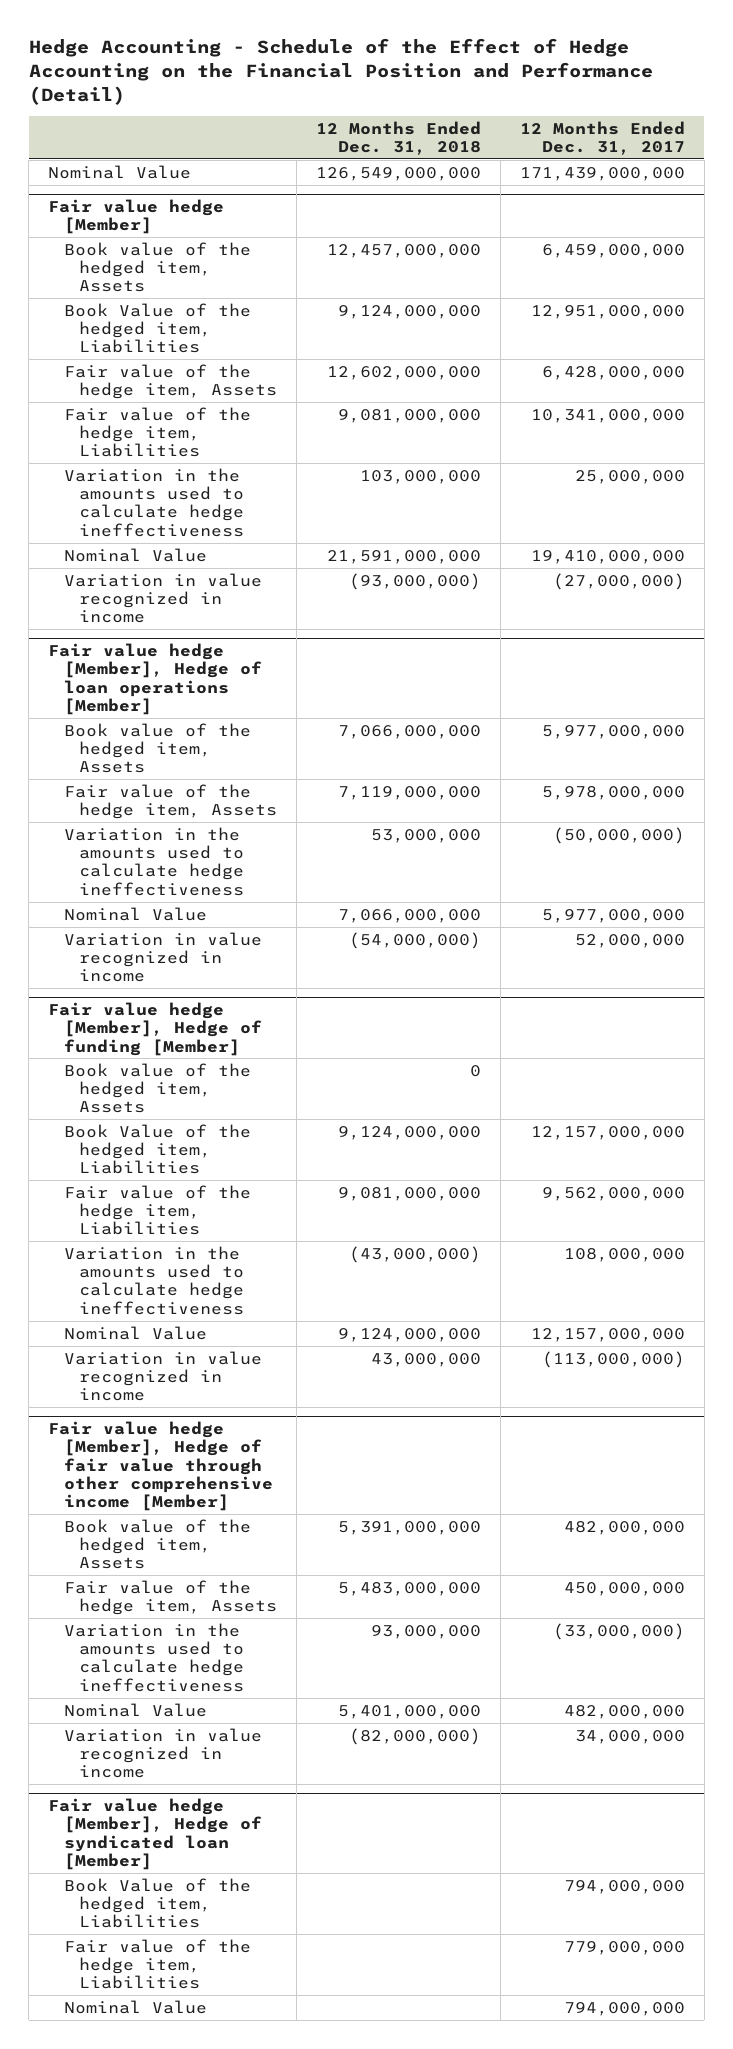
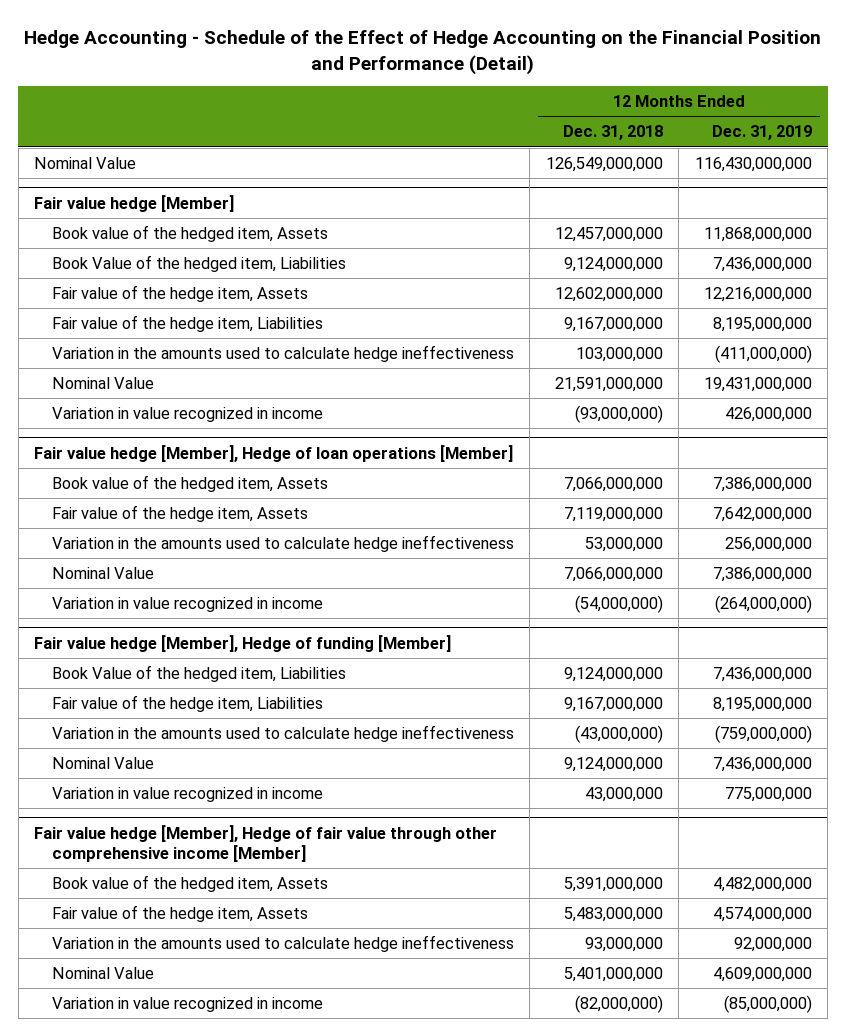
- | 12 Months Ended Dec. 31, 2018 | 12 Months Ended Dec. 31, 2017
+ | 12 Months Ended Dec. 31, 2018 | 12 Months Ended Dec. 31, 2019
@ Fair value hedge [Member]
- Fair value of the hedge item, Liabilities | 9,081,000,000 | 10,341,000,000
+ Fair value of the hedge item, Liabilities | 9,167,000,000 | 8,195,000,000
@ Fair value hedge [Member], Hedge of funding [Member]
- Book value of the hedged item, Assets | 0 |
- Fair value of the hedge item, Liabilities | 9,081,000,000 | 9,562,000,000
+ Fair value of the hedge item, Liabilities | 9,167,000,000 | 8,195,000,000
- Fair value hedge [Member], Hedge of syndicated loan [Member]
- Book Value of the hedged item, Liabilities | | 794,000,000
- Fair value of the hedge item, Liabilities | | 779,000,000
- Nominal Value | | 794,000,000

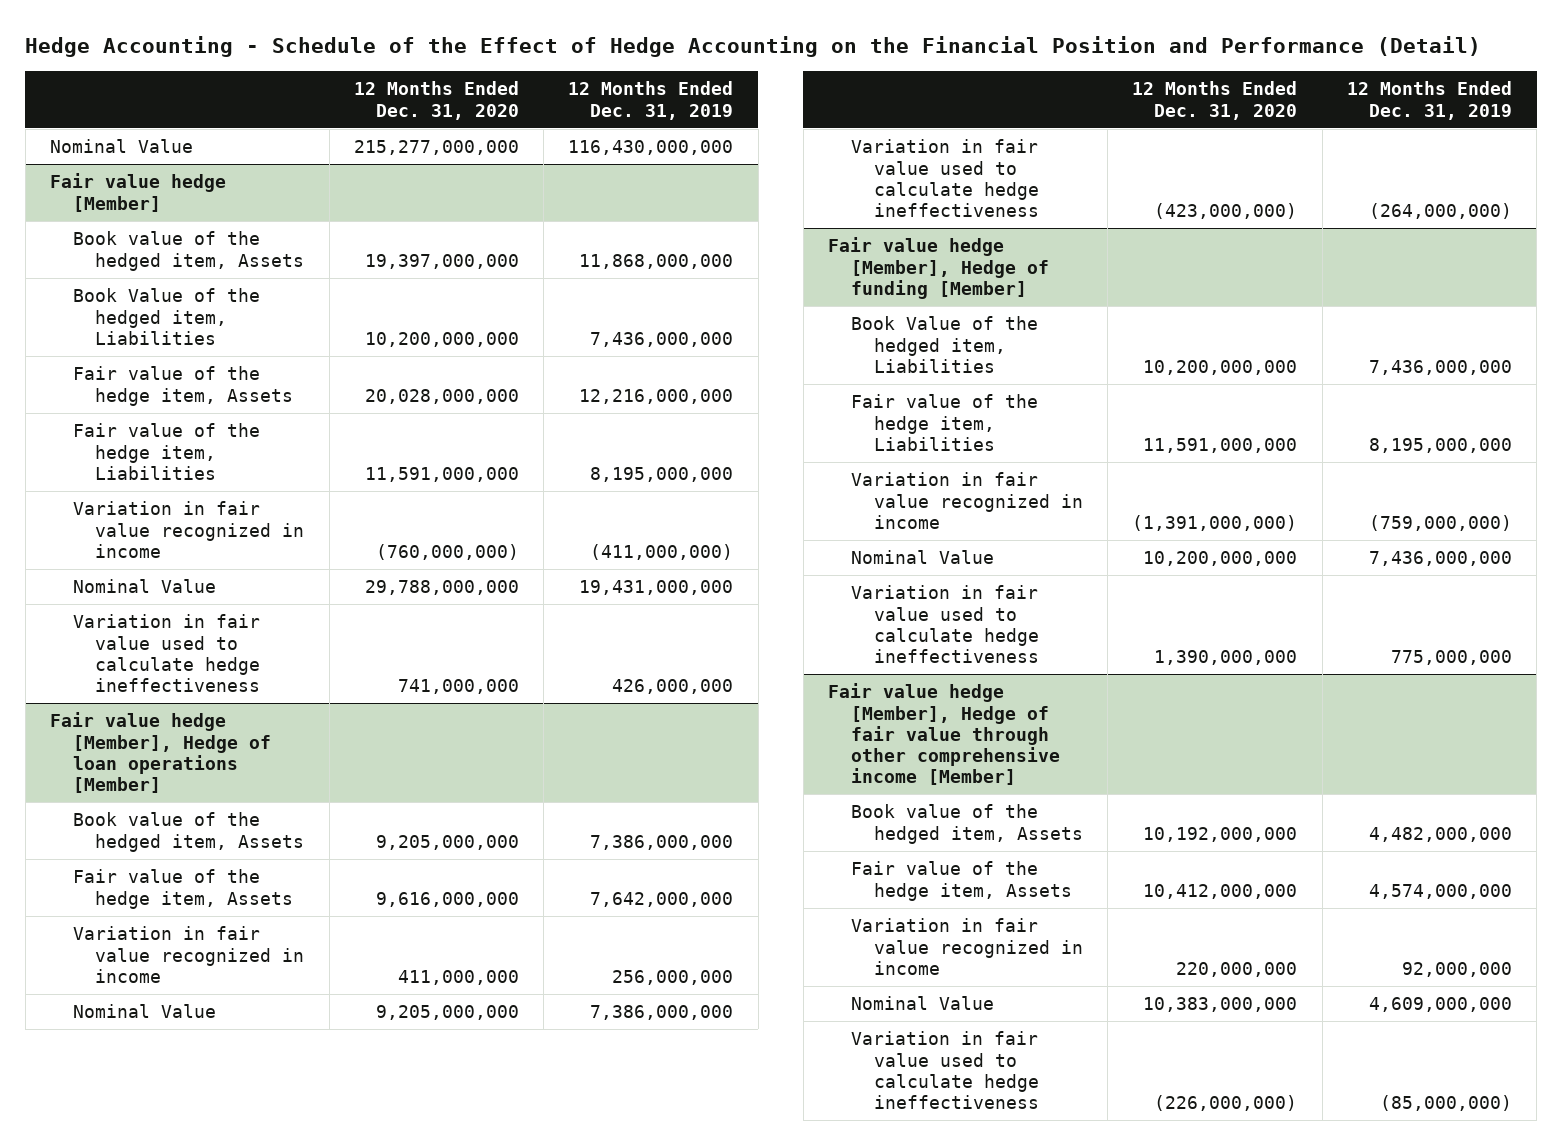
- | 12 Months Ended Dec. 31, 2018 | 12 Months Ended Dec. 31, 2019
+ | 12 Months Ended Dec. 31, 2020 | 12 Months Ended Dec. 31, 2019
@ Fair value hedge [Member]
- Variation in the amounts used to calculate hedge ineffectiveness | 103,000,000 | (411,000,000)
+ Variation in fair value recognized in income | (760,000,000) | (411,000,000)
- Variation in value recognized in income | (93,000,000) | 426,000,000
+ Variation in fair value used to calculate hedge ineffectiveness | 741,000,000 | 426,000,000
@ Fair value hedge [Member], Hedge of loan operations [Member]
- Variation in the amounts used to calculate hedge ineffectiveness | 53,000,000 | 256,000,000
+ Variation in fair value recognized in income | 411,000,000 | 256,000,000
- Variation in value recognized in income | (54,000,000) | (264,000,000)
+ Variation in fair value used to calculate hedge ineffectiveness | (423,000,000) | (264,000,000)
@ Fair value hedge [Member], Hedge of funding [Member]
- Variation in the amounts used to calculate hedge ineffectiveness | (43,000,000) | (759,000,000)
+ Variation in fair value recognized in income | (1,391,000,000) | (759,000,000)
- Variation in value recognized in income | 43,000,000 | 775,000,000
+ Variation in fair value used to calculate hedge ineffectiveness | 1,390,000,000 | 775,000,000
@ Fair value hedge [Member], Hedge of fair value through other comprehensive income [Member]
- Variation in the amounts used to calculate hedge ineffectiveness | 93,000,000 | 92,000,000
+ Variation in fair value recognized in income | 220,000,000 | 92,000,000
- Variation in value recognized in income | (82,000,000) | (85,000,000)
+ Variation in fair value used to calculate hedge ineffectiveness | (226,000,000) | (85,000,000)

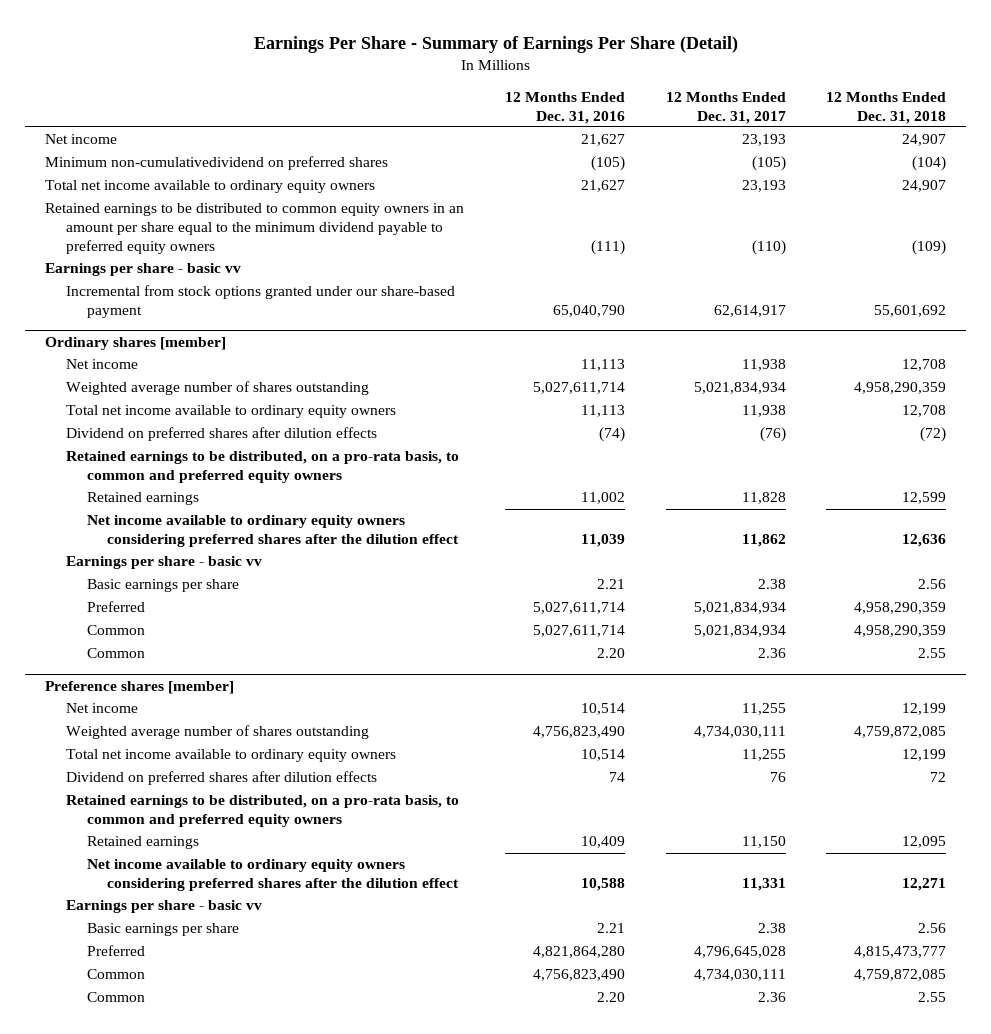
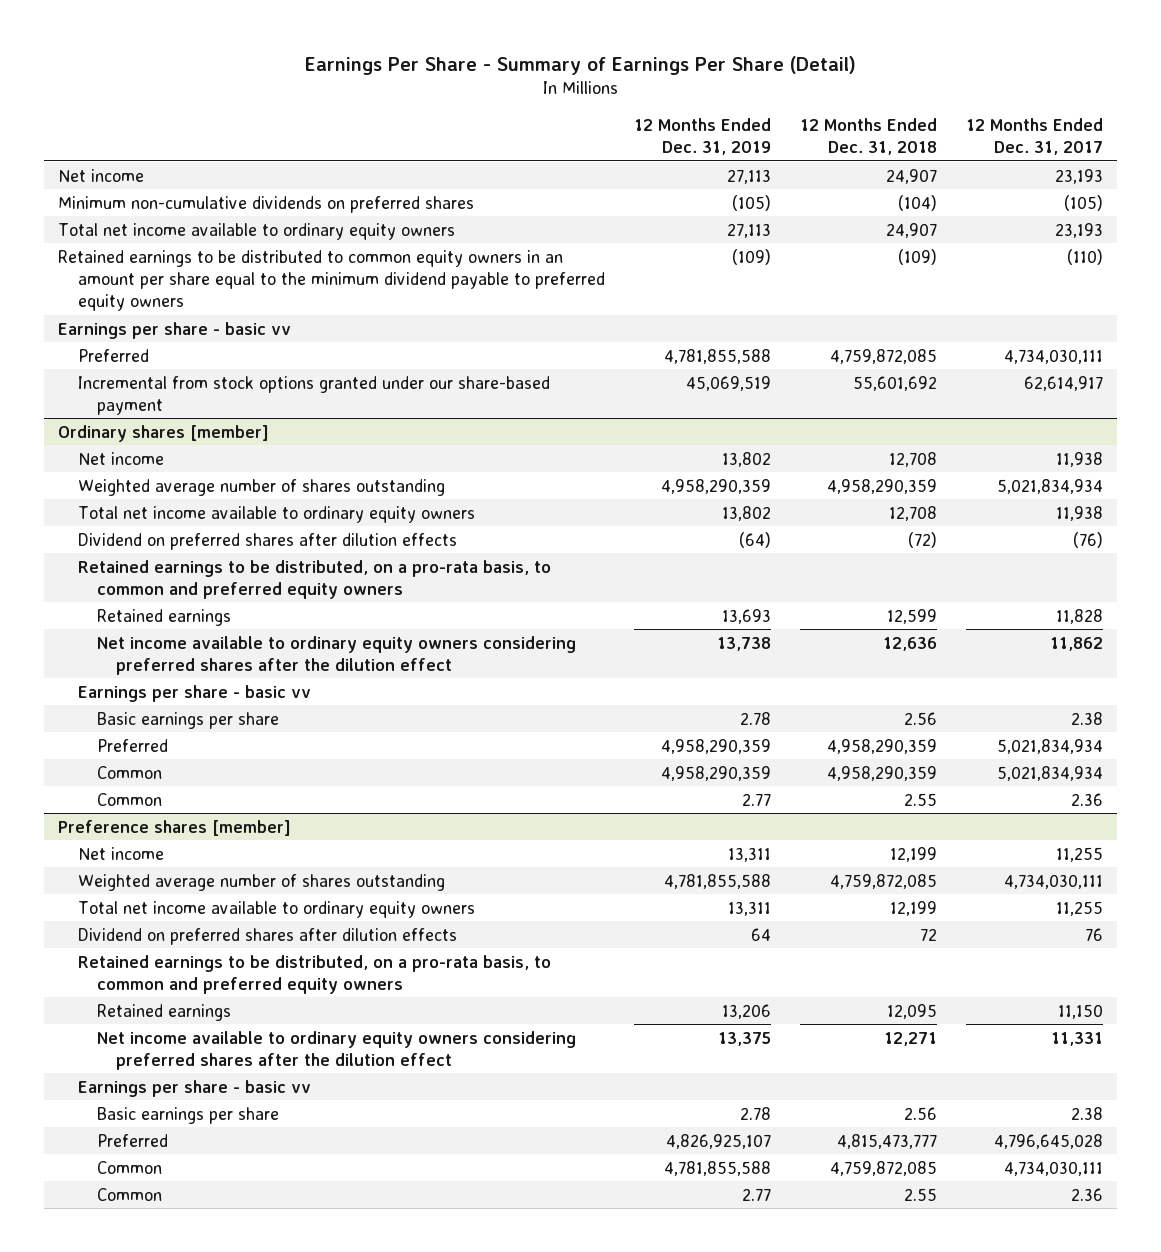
- | 12 Months Ended Dec. 31, 2016 | 12 Months Ended Dec. 31, 2017 | 12 Months Ended Dec. 31, 2018
+ | 12 Months Ended Dec. 31, 2019 | 12 Months Ended Dec. 31, 2018 | 12 Months Ended Dec. 31, 2017
- Minimum non-cumulativedividend on preferred shares | (105) | (105) | (104)
+ Minimum non-cumulative dividends on preferred shares | (105) | (104) | (105)
+ Preferred | 4,781,855,588 | 4,759,872,085 | 4,734,030,111

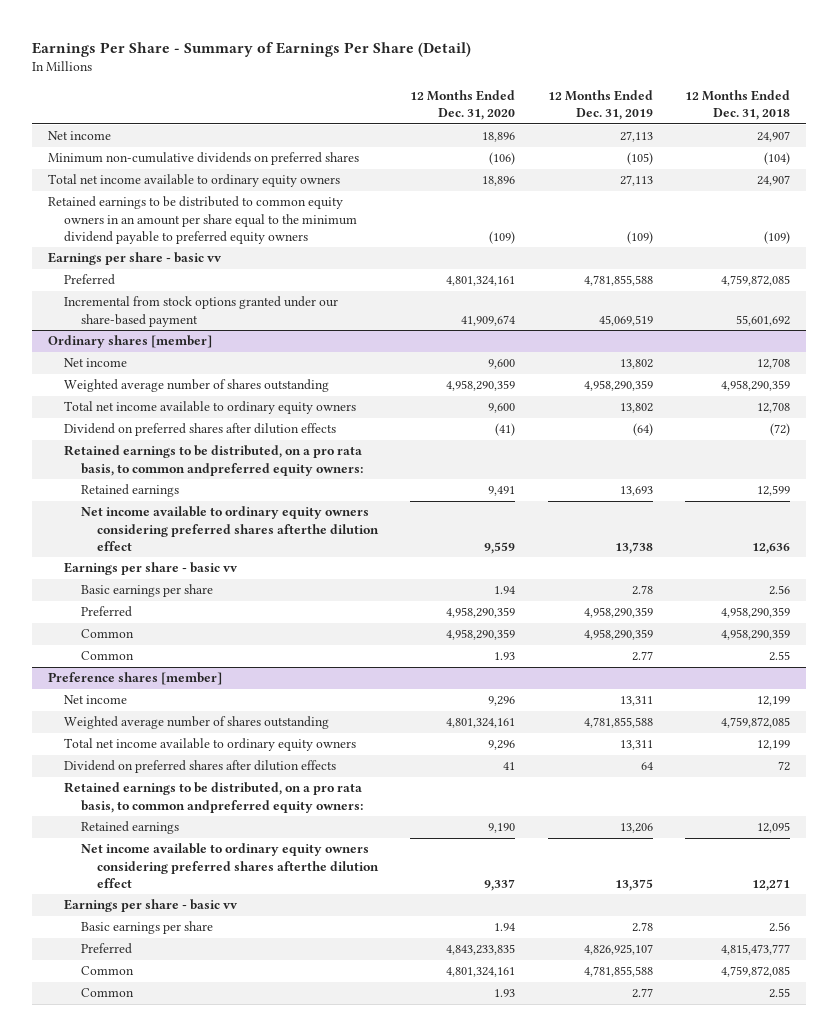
- | 12 Months Ended Dec. 31, 2019 | 12 Months Ended Dec. 31, 2018 | 12 Months Ended Dec. 31, 2017
+ | 12 Months Ended Dec. 31, 2020 | 12 Months Ended Dec. 31, 2019 | 12 Months Ended Dec. 31, 2018
@ Ordinary shares [member]
- Retained earnings to be distributed, on a pro-rata basis, to common and preferred equity owners
+ Retained earnings to be distributed, on a pro rata basis, to common andpreferred equity owners:
- Net income available to ordinary equity owners considering preferred shares after the dilution effect | 13,738 | 12,636 | 11,862
+ Net income available to ordinary equity owners considering preferred shares afterthe dilution effect | 9,559 | 13,738 | 12,636
@ Preference shares [member]
- Retained earnings to be distributed, on a pro-rata basis, to common and preferred equity owners
+ Retained earnings to be distributed, on a pro rata basis, to common andpreferred equity owners:
- Net income available to ordinary equity owners considering preferred shares after the dilution effect | 13,375 | 12,271 | 11,331
+ Net income available to ordinary equity owners considering preferred shares afterthe dilution effect | 9,337 | 13,375 | 12,271

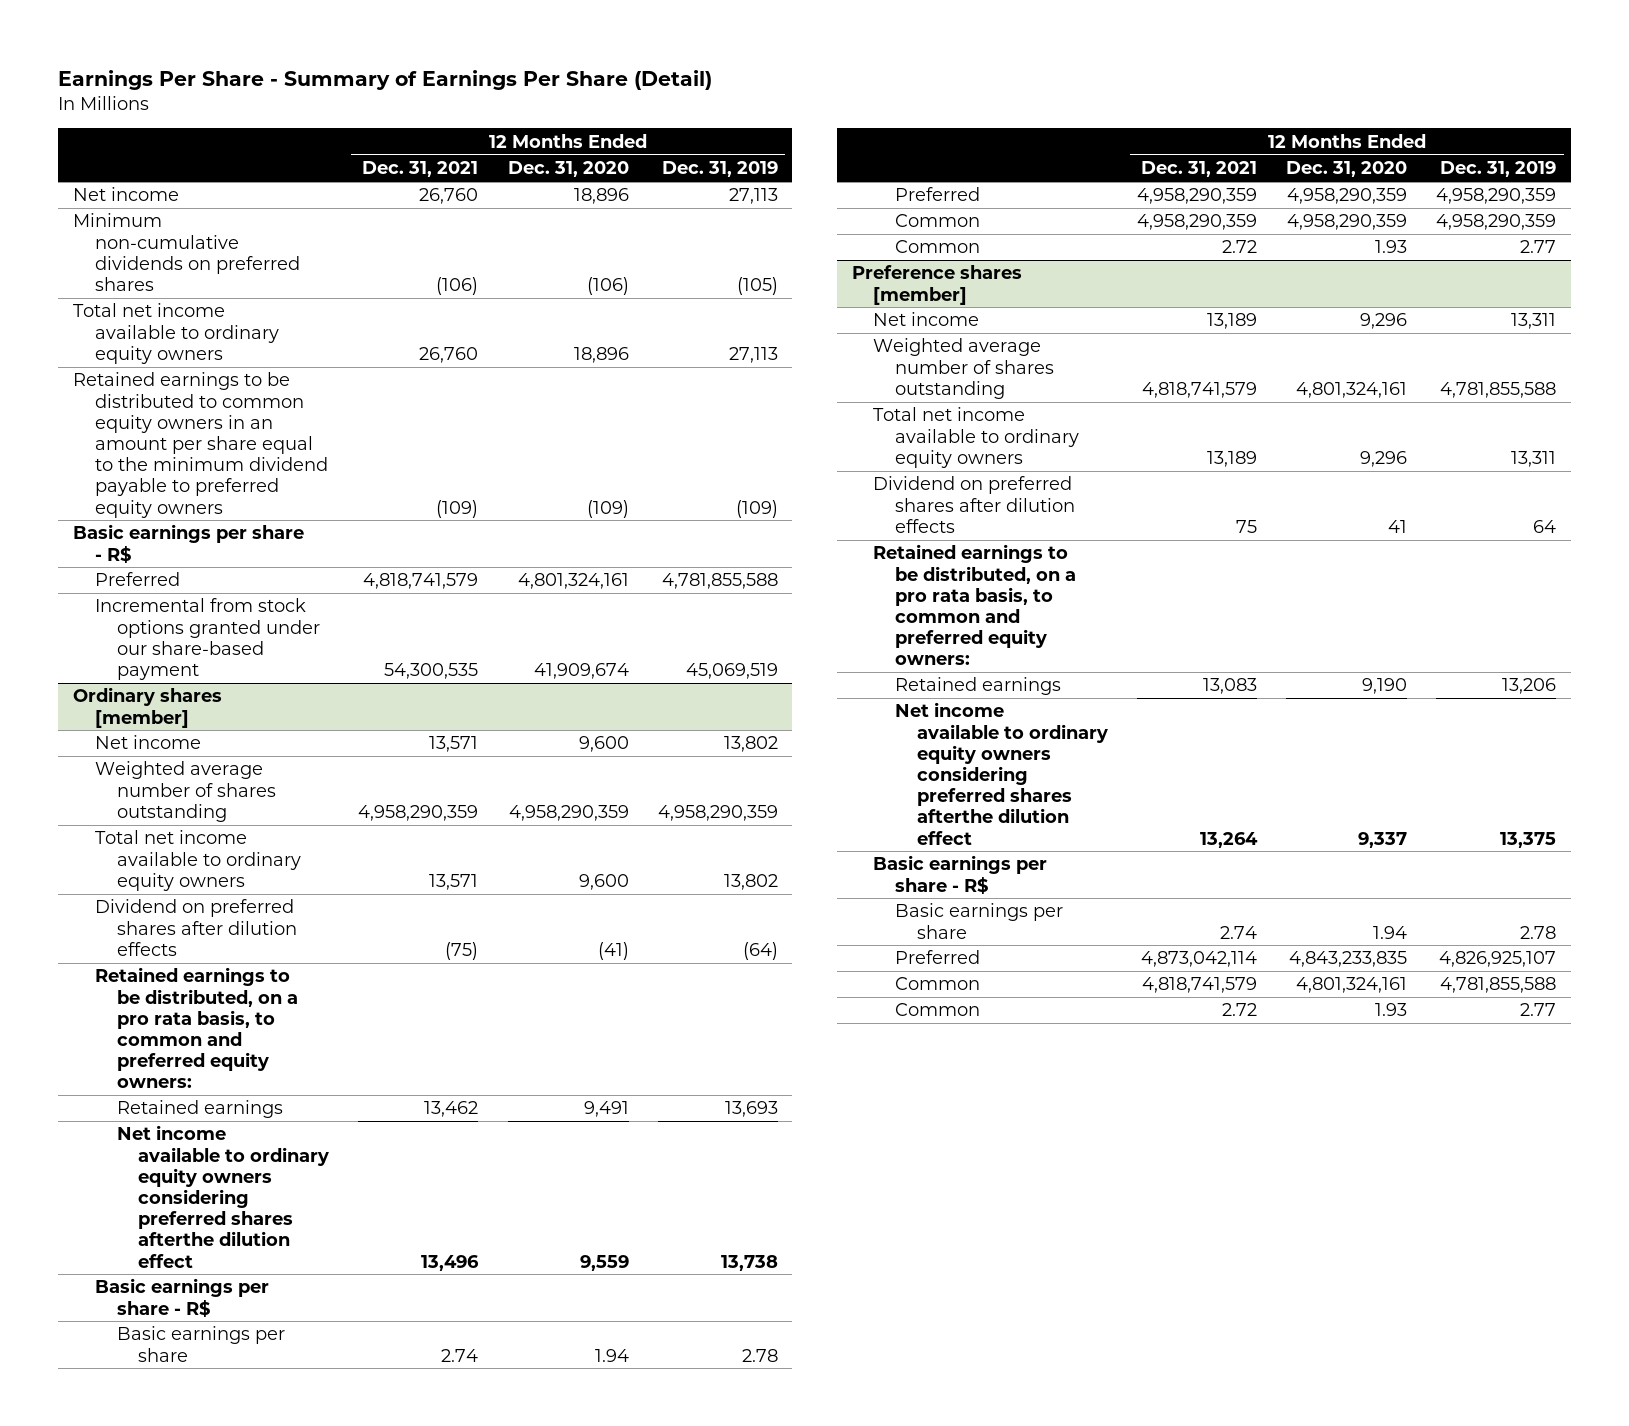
- | 12 Months Ended Dec. 31, 2020 | 12 Months Ended Dec. 31, 2019 | 12 Months Ended Dec. 31, 2018
+ | 12 Months Ended Dec. 31, 2021 | 12 Months Ended Dec. 31, 2020 | 12 Months Ended Dec. 31, 2019
- Earnings per share - basic vv
+ Basic earnings per share - R$
@ Ordinary shares [member]
- Retained earnings to be distributed, on a pro rata basis, to common andpreferred equity owners:
+ Retained earnings to be distributed, on a pro rata basis, to common and preferred equity owners:
- Earnings per share - basic vv
+ Basic earnings per share - R$
@ Preference shares [member]
- Retained earnings to be distributed, on a pro rata basis, to common andpreferred equity owners:
+ Retained earnings to be distributed, on a pro rata basis, to common and preferred equity owners:
- Earnings per share - basic vv
+ Basic earnings per share - R$

